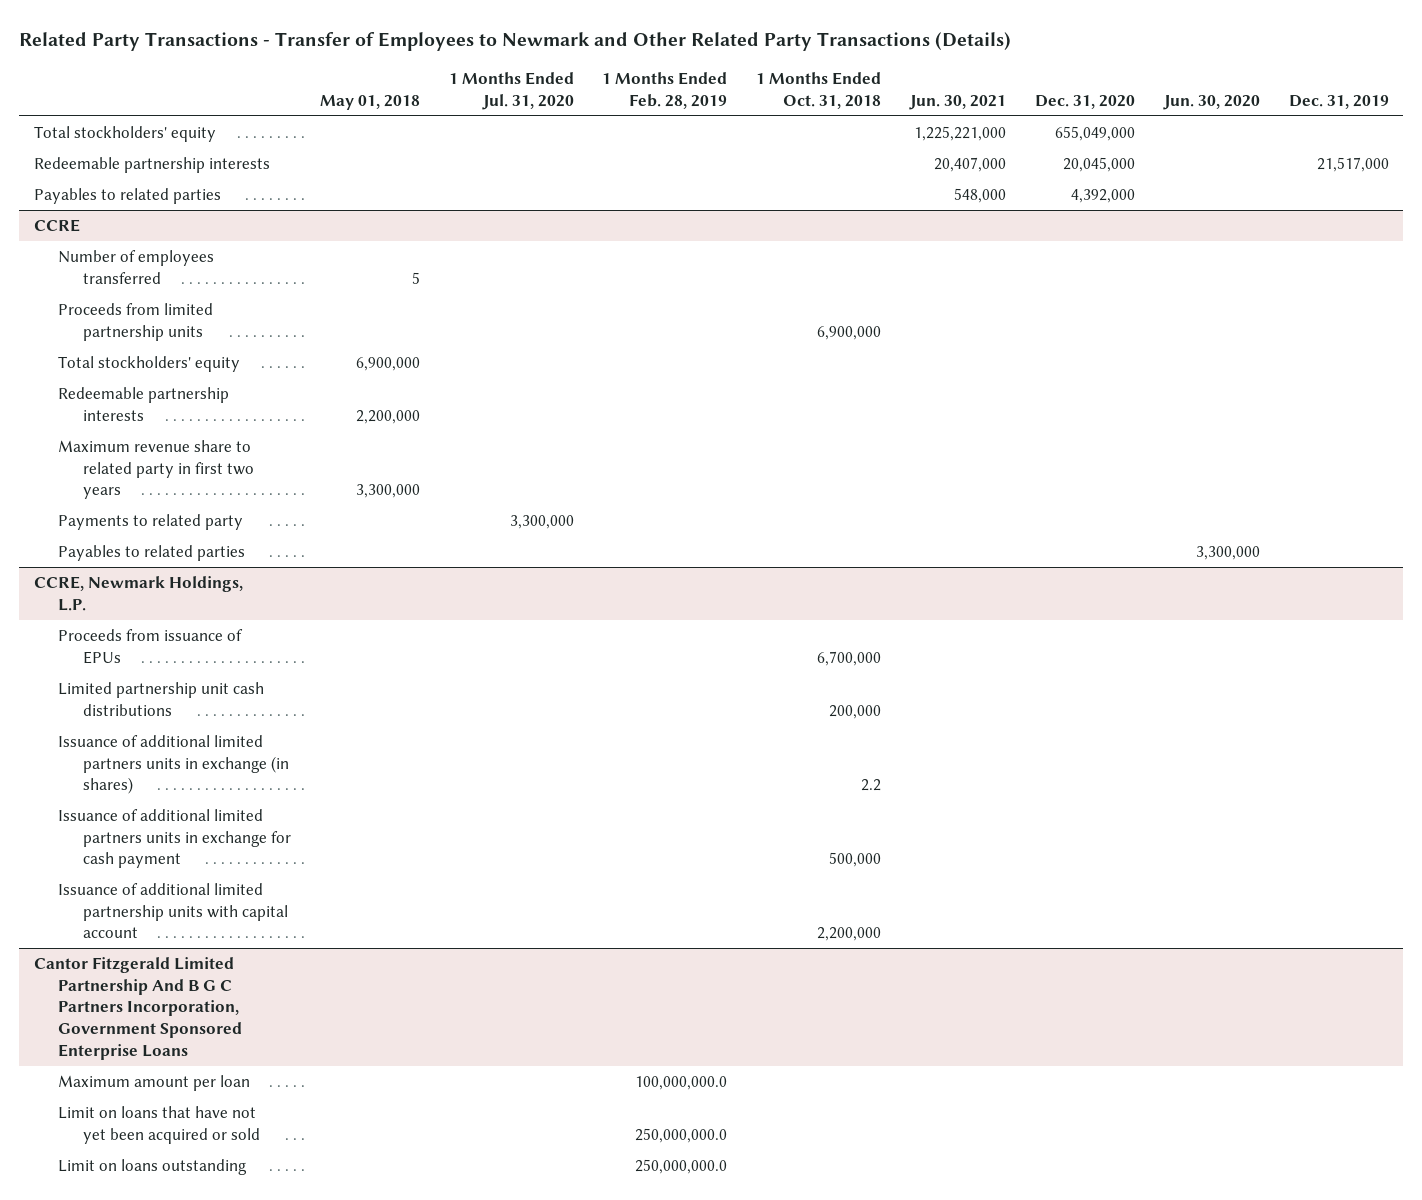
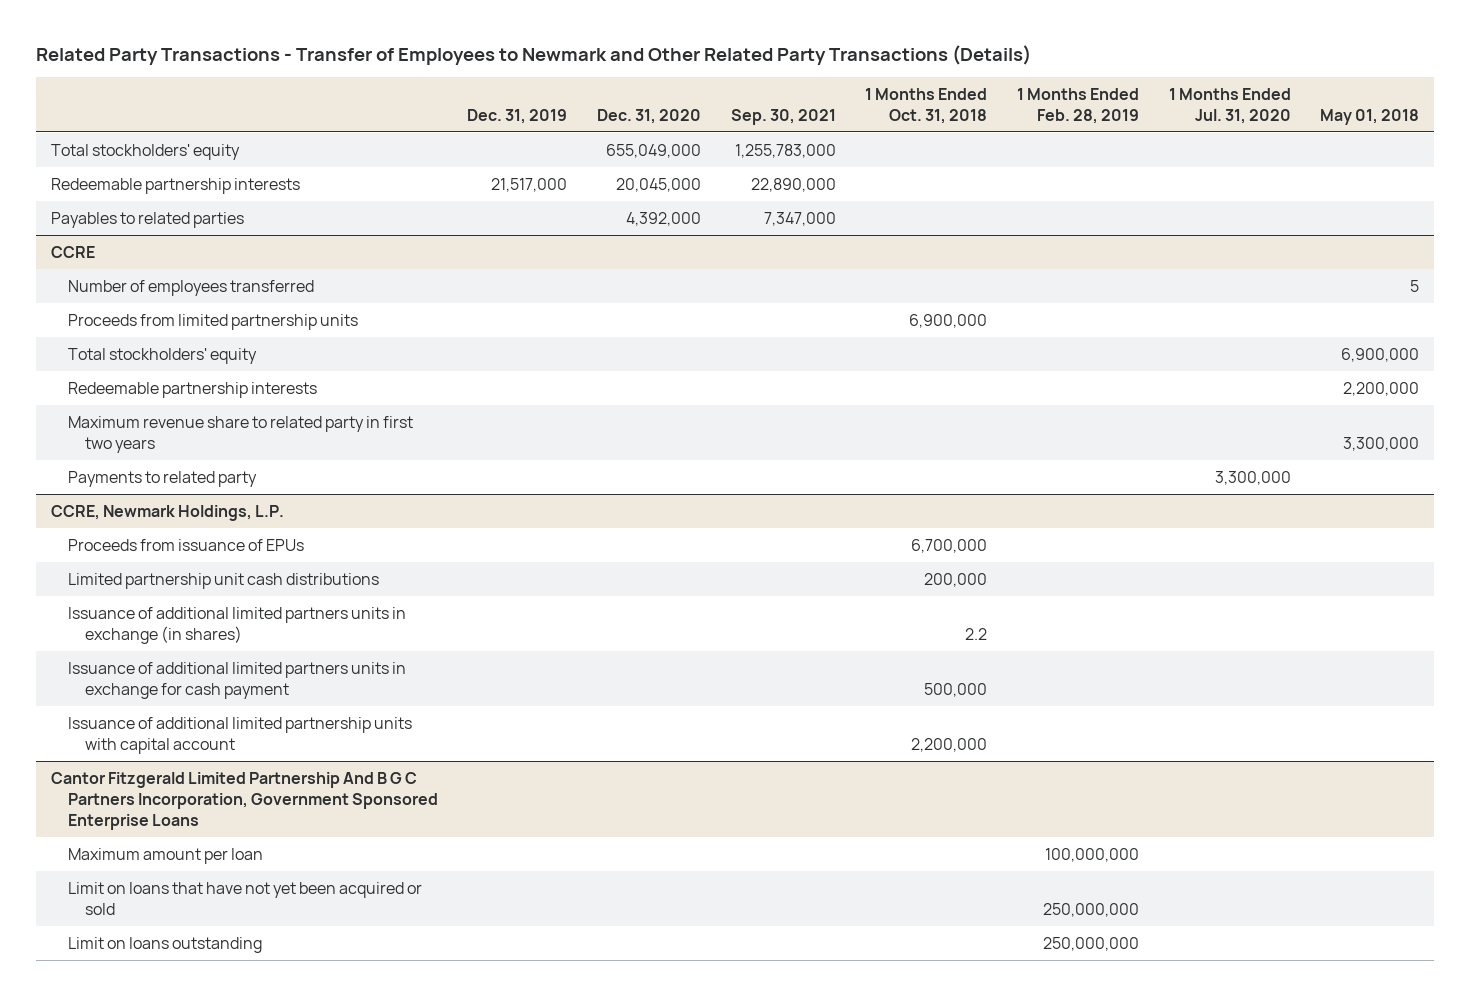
- | May 01, 2018 | 1 Months Ended Jul. 31, 2020 | 1 Months Ended Feb. 28, 2019 | 1 Months Ended Oct. 31, 2018 | Jun. 30, 2021 | Dec. 31, 2020 | Jun. 30, 2020 | Dec. 31, 2019
+ | Dec. 31, 2019 | Dec. 31, 2020 | Sep. 30, 2021 | 1 Months Ended Oct. 31, 2018 | 1 Months Ended Feb. 28, 2019 | 1 Months Ended Jul. 31, 2020 | May 01, 2018
@ CCRE
- Payables to related parties | | | | | | | 3,300,000 |
@ Cantor Fitzgerald Limited Partnership And B G C Partners Incorporation, Government Sponsored Enterprise Loans
- Maximum amount per loan | | | 100,000,000.0 | | | | |
- Limit on loans that have not yet been acquired or sold | | | 250,000,000.0 | | | | |
- Limit on loans outstanding | | | 250,000,000.0 | | | | |
+ Maximum amount per loan | | | | | 100,000,000 | |
+ Limit on loans that have not yet been acquired or sold | | | | | 250,000,000 | |
+ Limit on loans outstanding | | | | | 250,000,000 | |

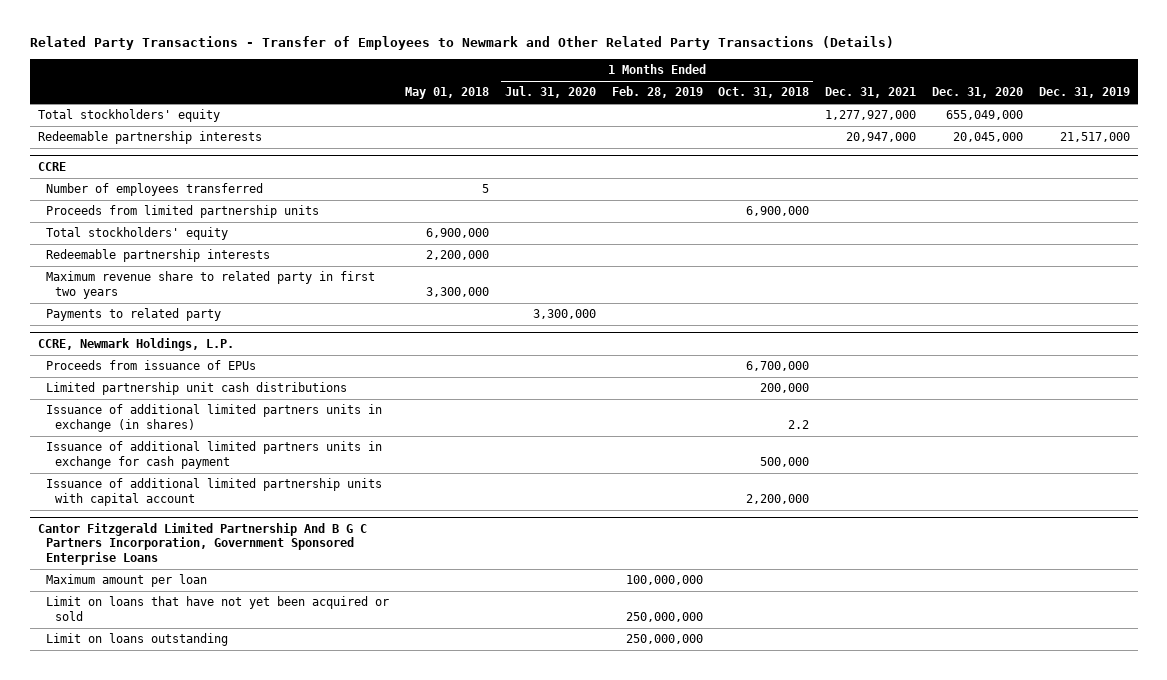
- | Dec. 31, 2019 | Dec. 31, 2020 | Sep. 30, 2021 | 1 Months Ended Oct. 31, 2018 | 1 Months Ended Feb. 28, 2019 | 1 Months Ended Jul. 31, 2020 | May 01, 2018
+ | May 01, 2018 | 1 Months Ended Jul. 31, 2020 | 1 Months Ended Feb. 28, 2019 | 1 Months Ended Oct. 31, 2018 | Dec. 31, 2021 | Dec. 31, 2020 | Dec. 31, 2019
- Payables to related parties | | 4,392,000 | 7,347,000 | | | |

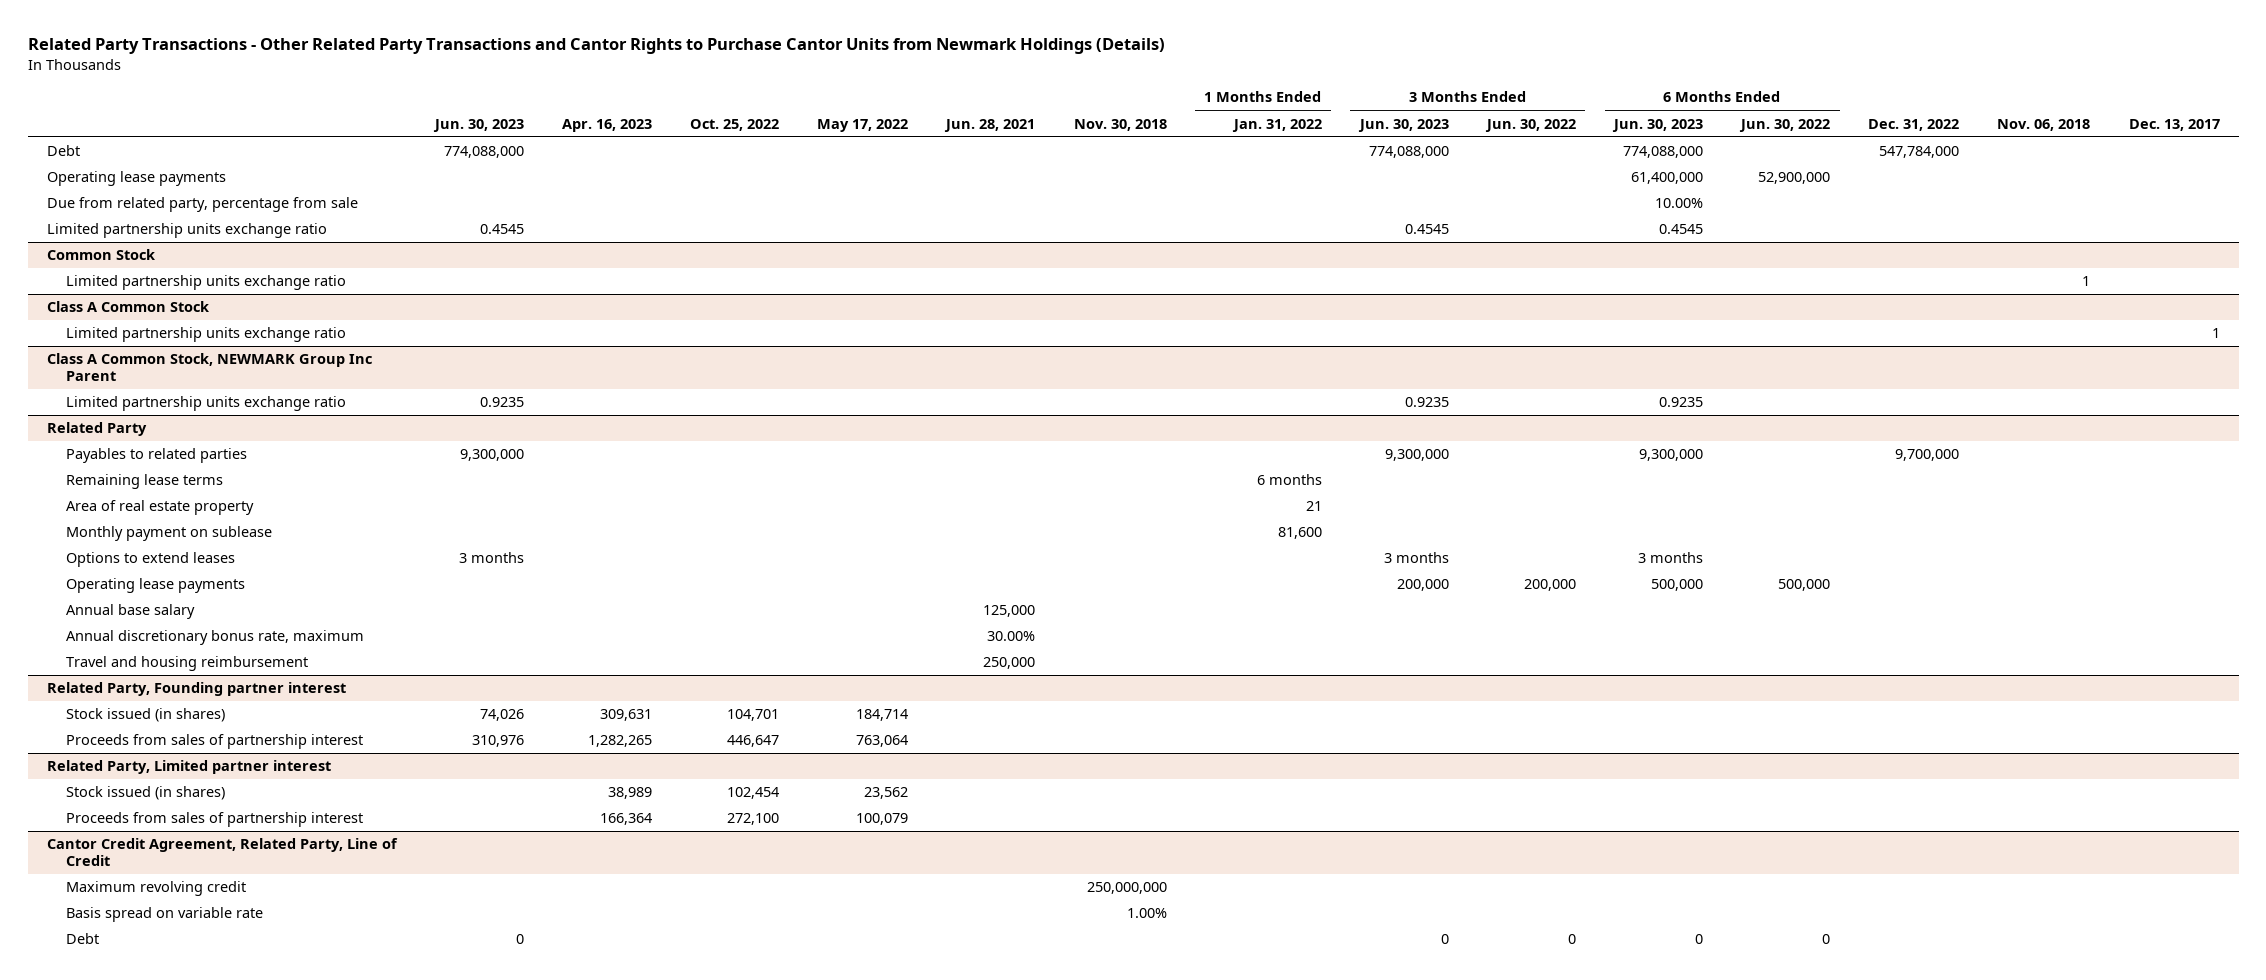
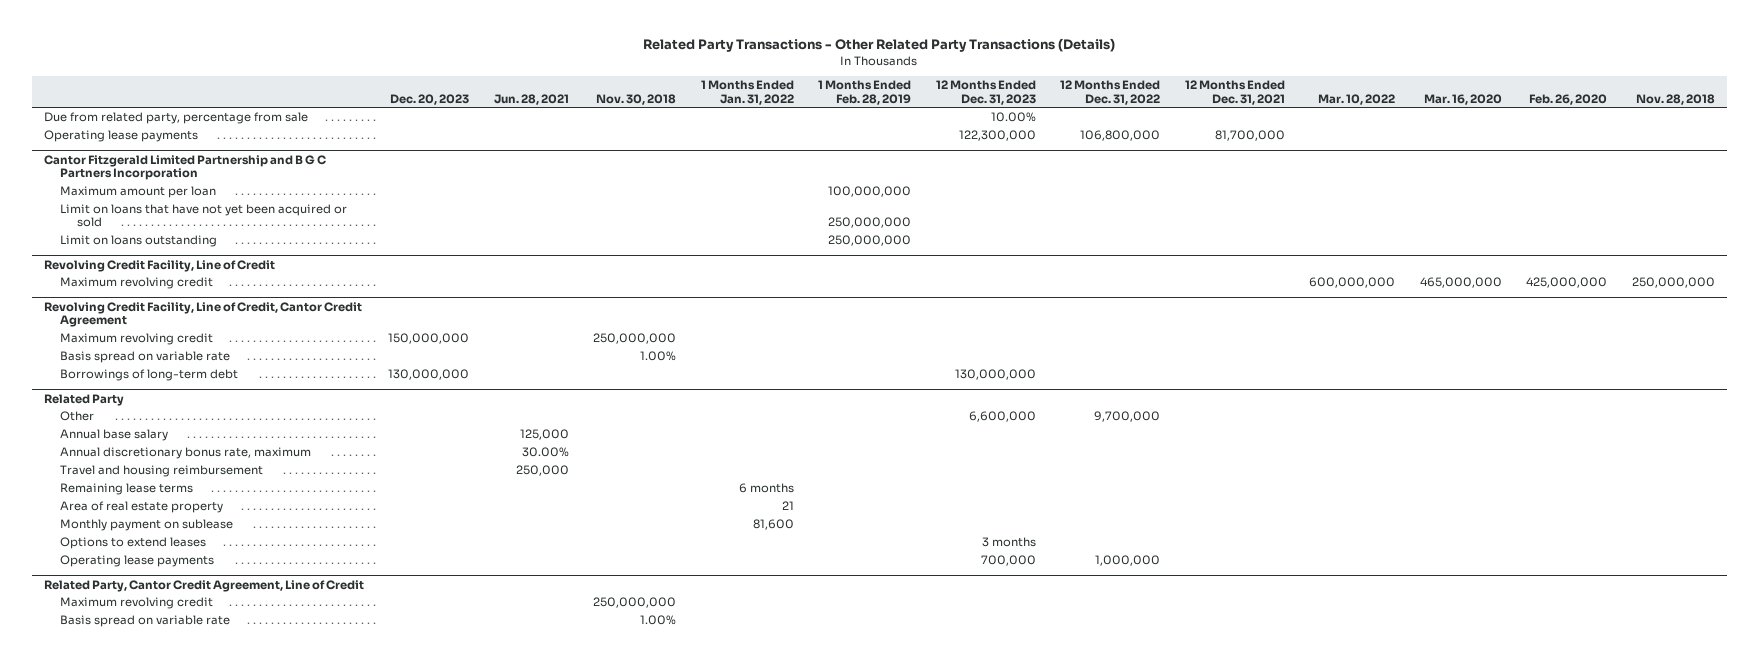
- Related Party Transactions - Other Related Party Transactions and Cantor Rights to Purchase Cantor Units from Newmark Holdings (Details)
+ Related Party Transactions - Other Related Party Transactions (Details)
- | Jun. 30, 2023 | Apr. 16, 2023 | Oct. 25, 2022 | May 17, 2022 | Jun. 28, 2021 | Nov. 30, 2018 | 1 Months Ended Jan. 31, 2022 | 3 Months Ended Jun. 30, 2023 | 3 Months Ended Jun. 30, 2022 | 6 Months Ended Jun. 30, 2023 | 6 Months Ended Jun. 30, 2022 | Dec. 31, 2022 | Nov. 06, 2018 | Dec. 13, 2017
+ | Dec. 20, 2023 | Jun. 28, 2021 | Nov. 30, 2018 | 1 Months Ended Jan. 31, 2022 | 1 Months Ended Feb. 28, 2019 | 12 Months Ended Dec. 31, 2023 | 12 Months Ended Dec. 31, 2022 | 12 Months Ended Dec. 31, 2021 | Mar. 10, 2022 | Mar. 16, 2020 | Feb. 26, 2020 | Nov. 28, 2018
- Debt | 774,088,000 | | | | | | | 774,088,000 | | 774,088,000 | | 547,784,000 | |
- Limited partnership units exchange ratio | 0.4545 | | | | | | | 0.4545 | | 0.4545 | | | |
- Common Stock
- Limited partnership units exchange ratio | | | | | | | | | | | | | 1 |
- Class A Common Stock
- Limited partnership units exchange ratio | | | | | | | | | | | | | | 1
- Class A Common Stock, NEWMARK Group Inc Parent
- Limited partnership units exchange ratio | 0.9235 | | | | | | | 0.9235 | | 0.9235 | | | |
moved down: Operating lease payments | | | | | | 122,300,000 | 106,800,000 | 81,700,000 | | | |
+ Cantor Fitzgerald Limited Partnership and B G C Partners Incorporation
+ Maximum amount per loan | | | | | 100,000,000 | | | | | | |
+ Limit on loans that have not yet been acquired or sold | | | | | 250,000,000 | | | | | | |
+ Limit on loans outstanding | | | | | 250,000,000 | | | | | | |
+ Revolving Credit Facility, Line of Credit
+ Maximum revolving credit | | | | | | | | | 600,000,000 | 465,000,000 | 425,000,000 | 250,000,000
+ Revolving Credit Facility, Line of Credit, Cantor Credit Agreement
+ Maximum revolving credit | 150,000,000 | | 250,000,000 | | | | | | | | |
+ Basis spread on variable rate | | | 1.00% | | | | | | | | |
+ Borrowings of long-term debt | 130,000,000 | | | | | 130,000,000 | | | | | |
@ Related Party
- Payables to related parties | 9,300,000 | | | | | | | 9,300,000 | | 9,300,000 | | 9,700,000 | |
+ Other | | | | | | 6,600,000 | 9,700,000 | | | | |
moved up: Annual base salary | | 125,000 | | | | | | | | | |
moved up: Annual discretionary bonus rate, maximum | | 30.00% | | | | | | | | | |
moved up: Travel and housing reimbursement | | 250,000 | | | | | | | | | |
- Related Party, Founding partner interest
- Stock issued (in shares) | 74,026 | 309,631 | 104,701 | 184,714 | | | | | | | | | |
- Proceeds from sales of partnership interest | 310,976 | 1,282,265 | 446,647 | 763,064 | | | | | | | | | |
- Related Party, Limited partner interest
- Stock issued (in shares) | | 38,989 | 102,454 | 23,562 | | | | | | | | | |
- Proceeds from sales of partnership interest | | 166,364 | 272,100 | 100,079 | | | | | | | | | |
- Cantor Credit Agreement, Related Party, Line of Credit
+ Related Party, Cantor Credit Agreement, Line of Credit
- Debt | 0 | | | | | | | 0 | 0 | 0 | 0 | | |

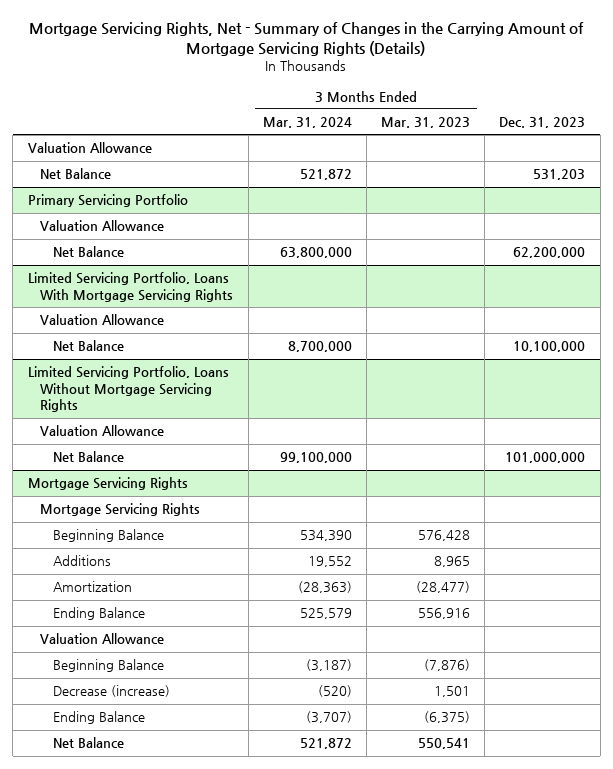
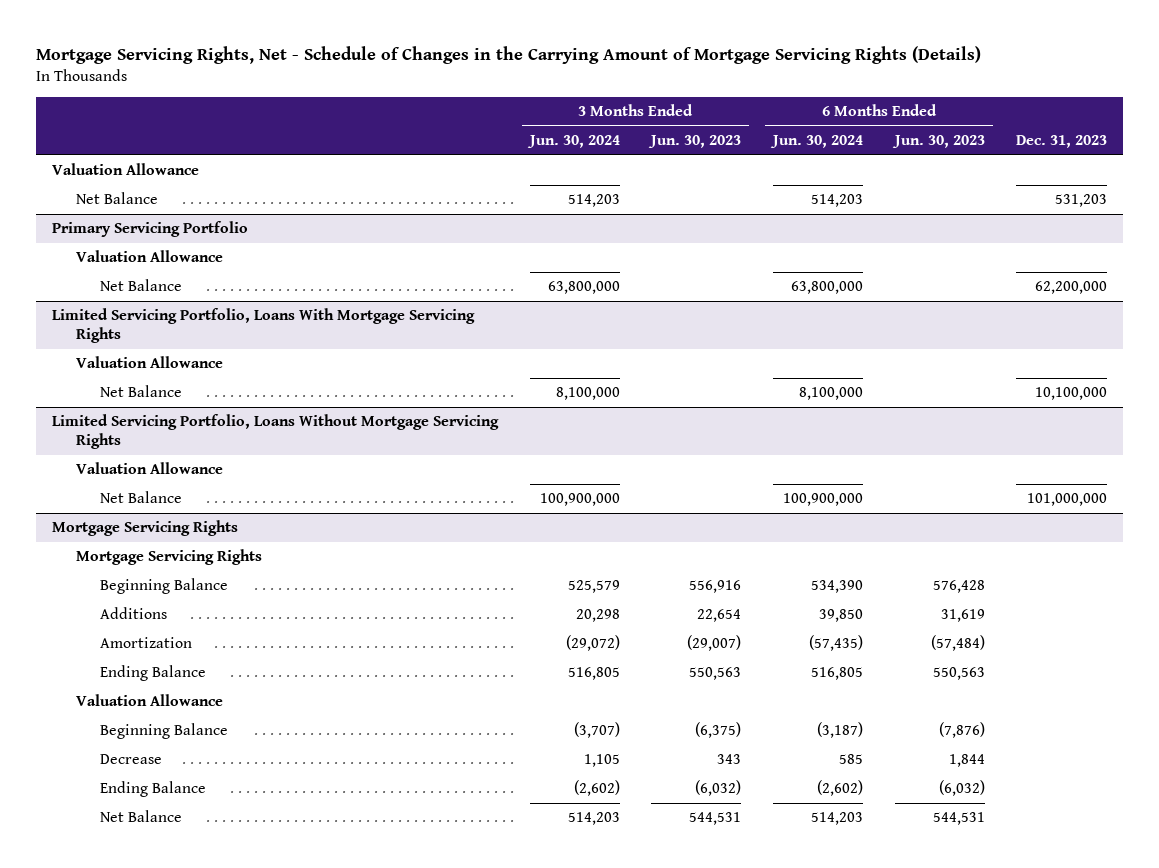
- Mortgage Servicing Rights, Net - Summary of Changes in the Carrying Amount of Mortgage Servicing Rights (Details)
+ Mortgage Servicing Rights, Net - Schedule of Changes in the Carrying Amount of Mortgage Servicing Rights (Details)
- | 3 Months Ended Mar. 31, 2024 | 3 Months Ended Mar. 31, 2023 | Dec. 31, 2023
+ | 3 Months Ended Jun. 30, 2024 | 3 Months Ended Jun. 30, 2023 | 6 Months Ended Jun. 30, 2024 | 6 Months Ended Jun. 30, 2023 | Dec. 31, 2023
@ Mortgage Servicing Rights
- Decrease (increase) | (520) | 1,501 |
+ Decrease | 1,105 | 343 | 585 | 1,844 |

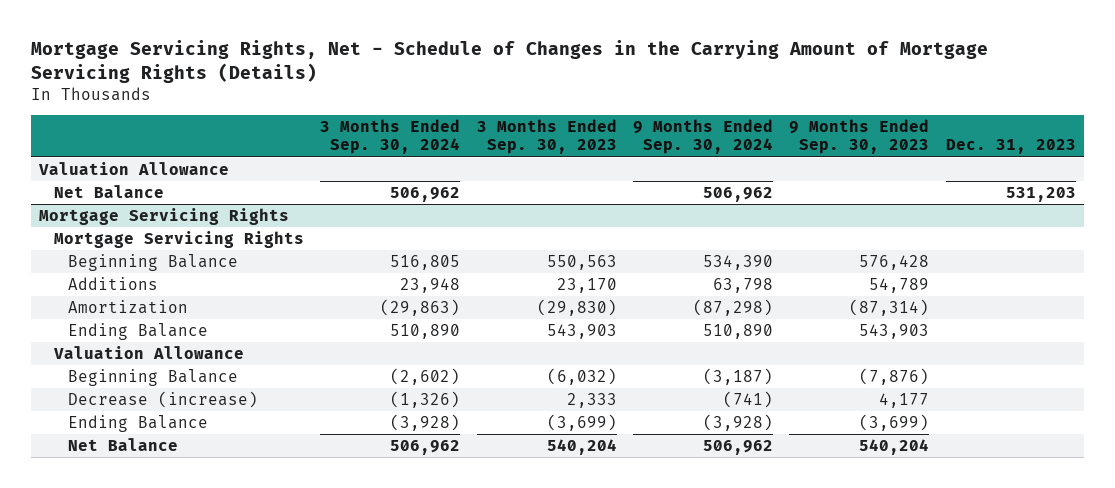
- | 3 Months Ended Jun. 30, 2024 | 3 Months Ended Jun. 30, 2023 | 6 Months Ended Jun. 30, 2024 | 6 Months Ended Jun. 30, 2023 | Dec. 31, 2023
+ | 3 Months Ended Sep. 30, 2024 | 3 Months Ended Sep. 30, 2023 | 9 Months Ended Sep. 30, 2024 | 9 Months Ended Sep. 30, 2023 | Dec. 31, 2023
- Primary Servicing Portfolio
- Valuation Allowance
- Net Balance | 63,800,000 | | 63,800,000 | | 62,200,000
- Limited Servicing Portfolio, Loans With Mortgage Servicing Rights
- Valuation Allowance
- Net Balance | 8,100,000 | | 8,100,000 | | 10,100,000
- Limited Servicing Portfolio, Loans Without Mortgage Servicing Rights
- Valuation Allowance
- Net Balance | 100,900,000 | | 100,900,000 | | 101,000,000
@ Mortgage Servicing Rights
- Decrease | 1,105 | 343 | 585 | 1,844 |
+ Decrease (increase) | (1,326) | 2,333 | (741) | 4,177 |

